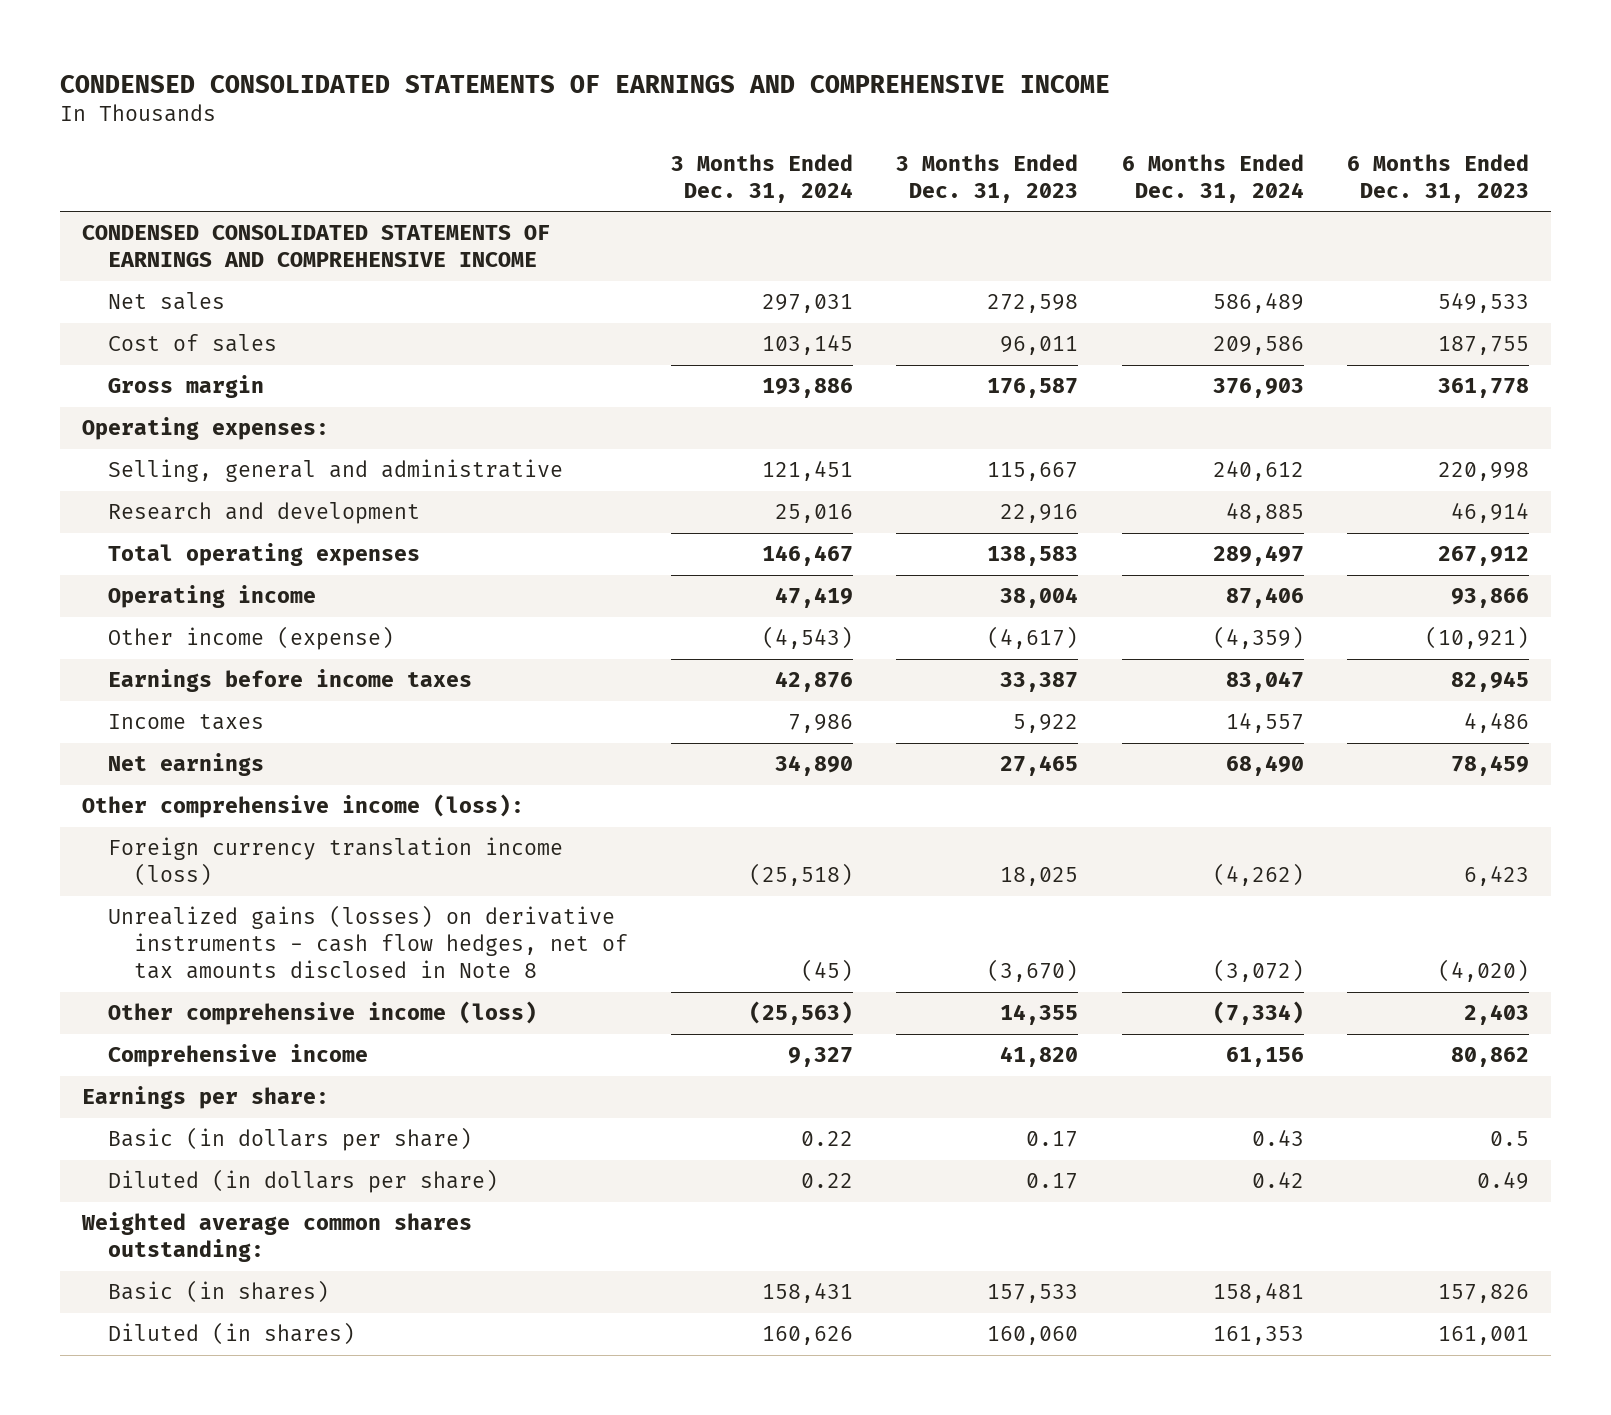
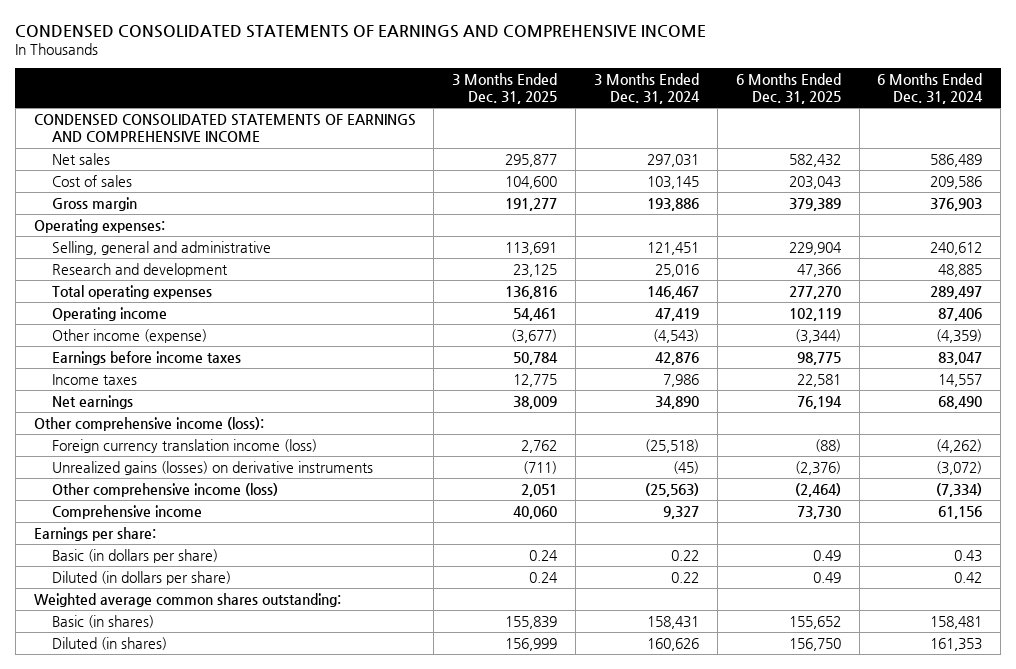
- | 3 Months Ended Dec. 31, 2024 | 3 Months Ended Dec. 31, 2023 | 6 Months Ended Dec. 31, 2024 | 6 Months Ended Dec. 31, 2023
+ | 3 Months Ended Dec. 31, 2025 | 3 Months Ended Dec. 31, 2024 | 6 Months Ended Dec. 31, 2025 | 6 Months Ended Dec. 31, 2024
- Unrealized gains (losses) on derivative instruments - cash flow hedges, net of tax amounts disclosed in Note 8 | (45) | (3,670) | (3,072) | (4,020)
+ Unrealized gains (losses) on derivative instruments | (711) | (45) | (2,376) | (3,072)

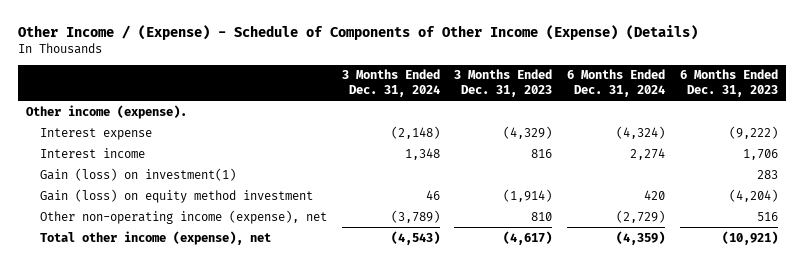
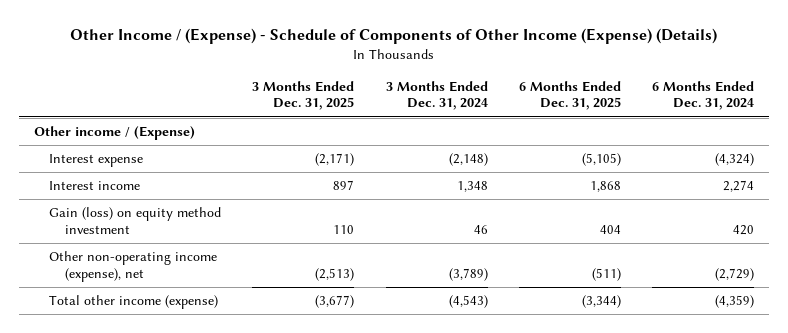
- | 3 Months Ended Dec. 31, 2024 | 3 Months Ended Dec. 31, 2023 | 6 Months Ended Dec. 31, 2024 | 6 Months Ended Dec. 31, 2023
+ | 3 Months Ended Dec. 31, 2025 | 3 Months Ended Dec. 31, 2024 | 6 Months Ended Dec. 31, 2025 | 6 Months Ended Dec. 31, 2024
- Other income (expense).
+ Other income / (Expense)
- Gain (loss) on investment(1) | | | | 283
- Total other income (expense), net | (4,543) | (4,617) | (4,359) | (10,921)
+ Total other income (expense) | (3,677) | (4,543) | (3,344) | (4,359)

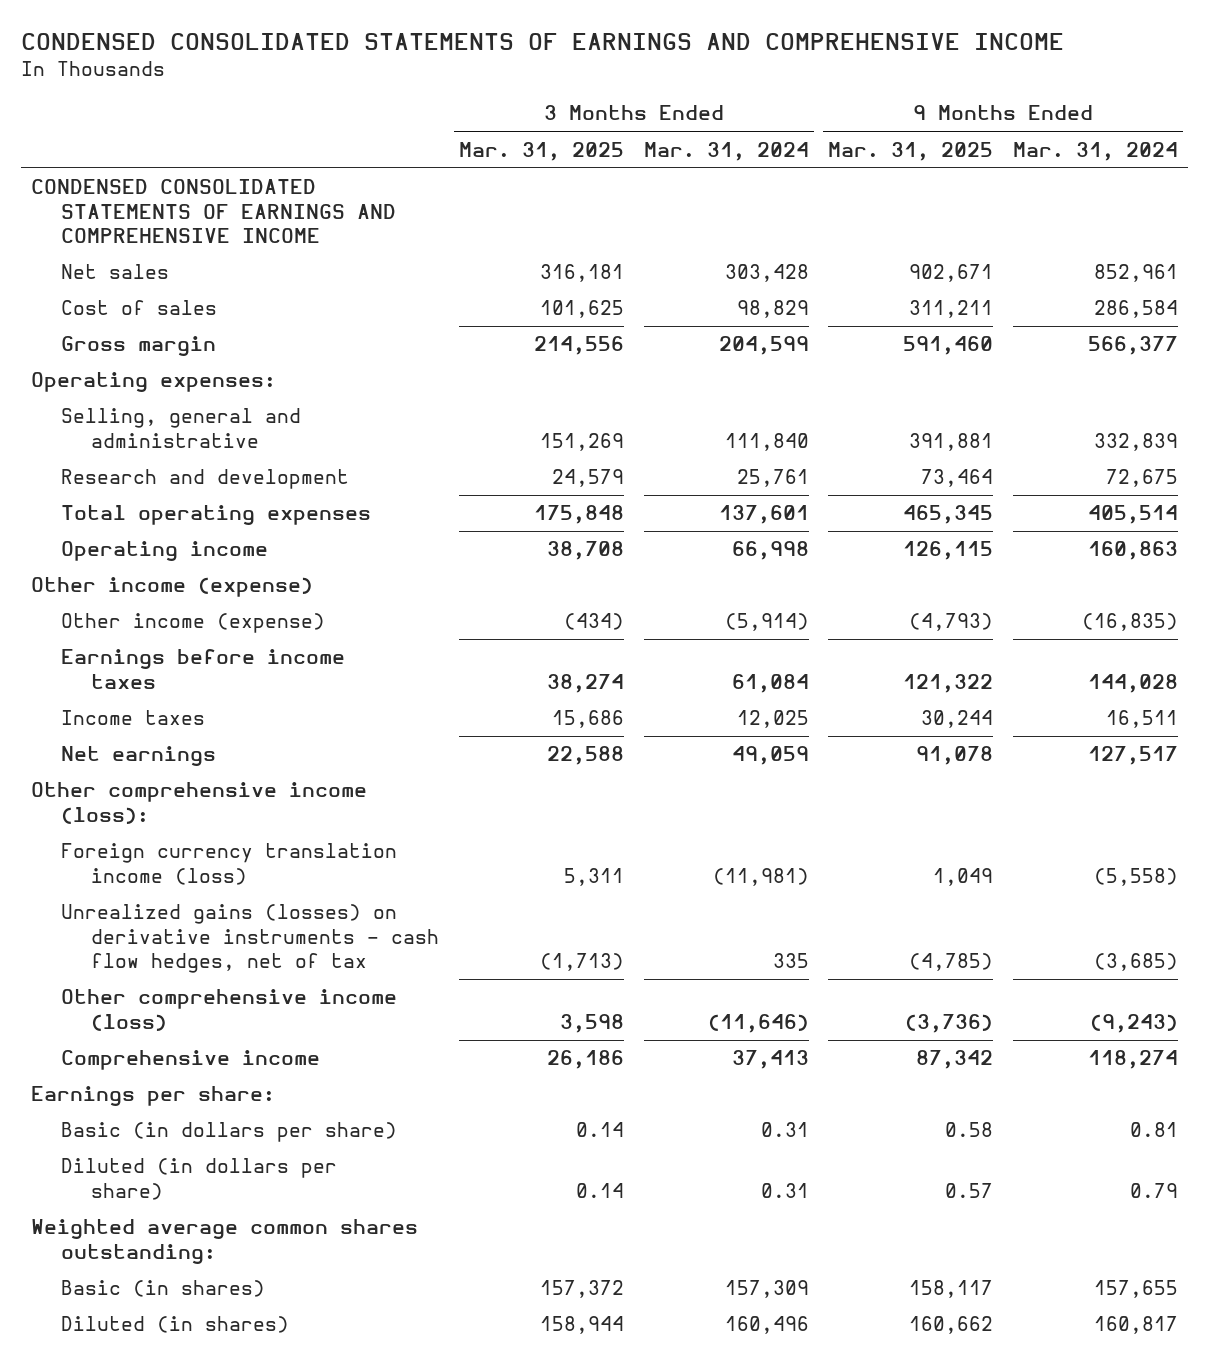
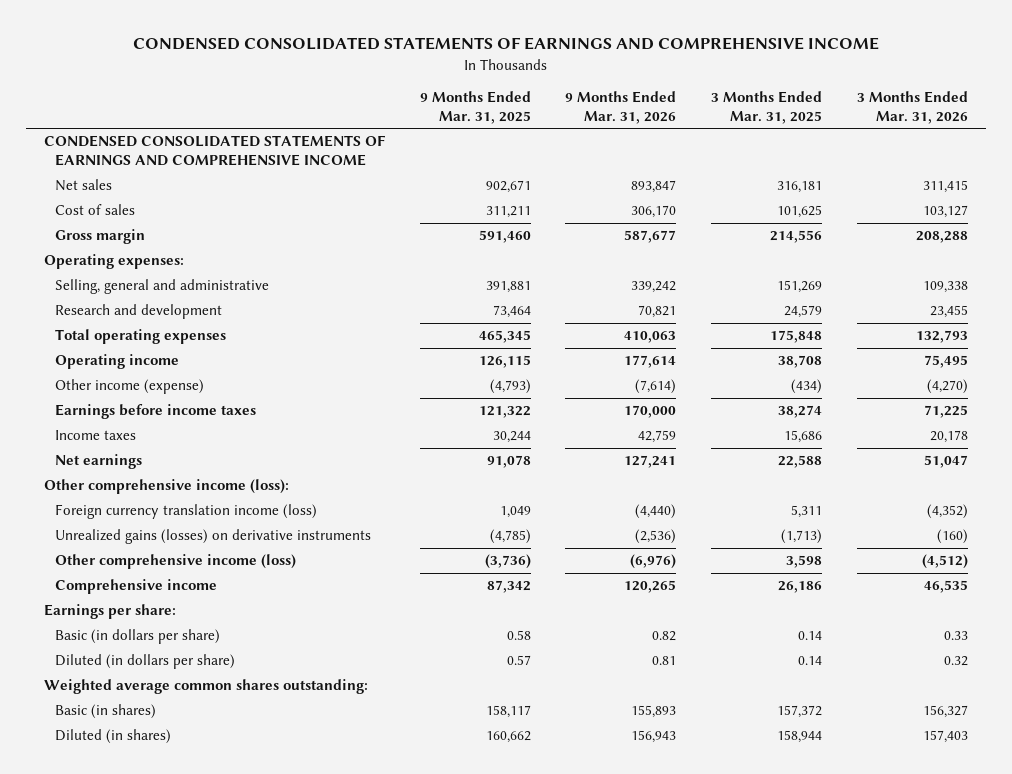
- | 3 Months Ended Mar. 31, 2025 | 3 Months Ended Mar. 31, 2024 | 9 Months Ended Mar. 31, 2025 | 9 Months Ended Mar. 31, 2024
+ | 9 Months Ended Mar. 31, 2025 | 9 Months Ended Mar. 31, 2026 | 3 Months Ended Mar. 31, 2025 | 3 Months Ended Mar. 31, 2026
- Other income (expense)
- Unrealized gains (losses) on derivative instruments - cash flow hedges, net of tax | (1,713) | 335 | (4,785) | (3,685)
+ Unrealized gains (losses) on derivative instruments | (4,785) | (2,536) | (1,713) | (160)

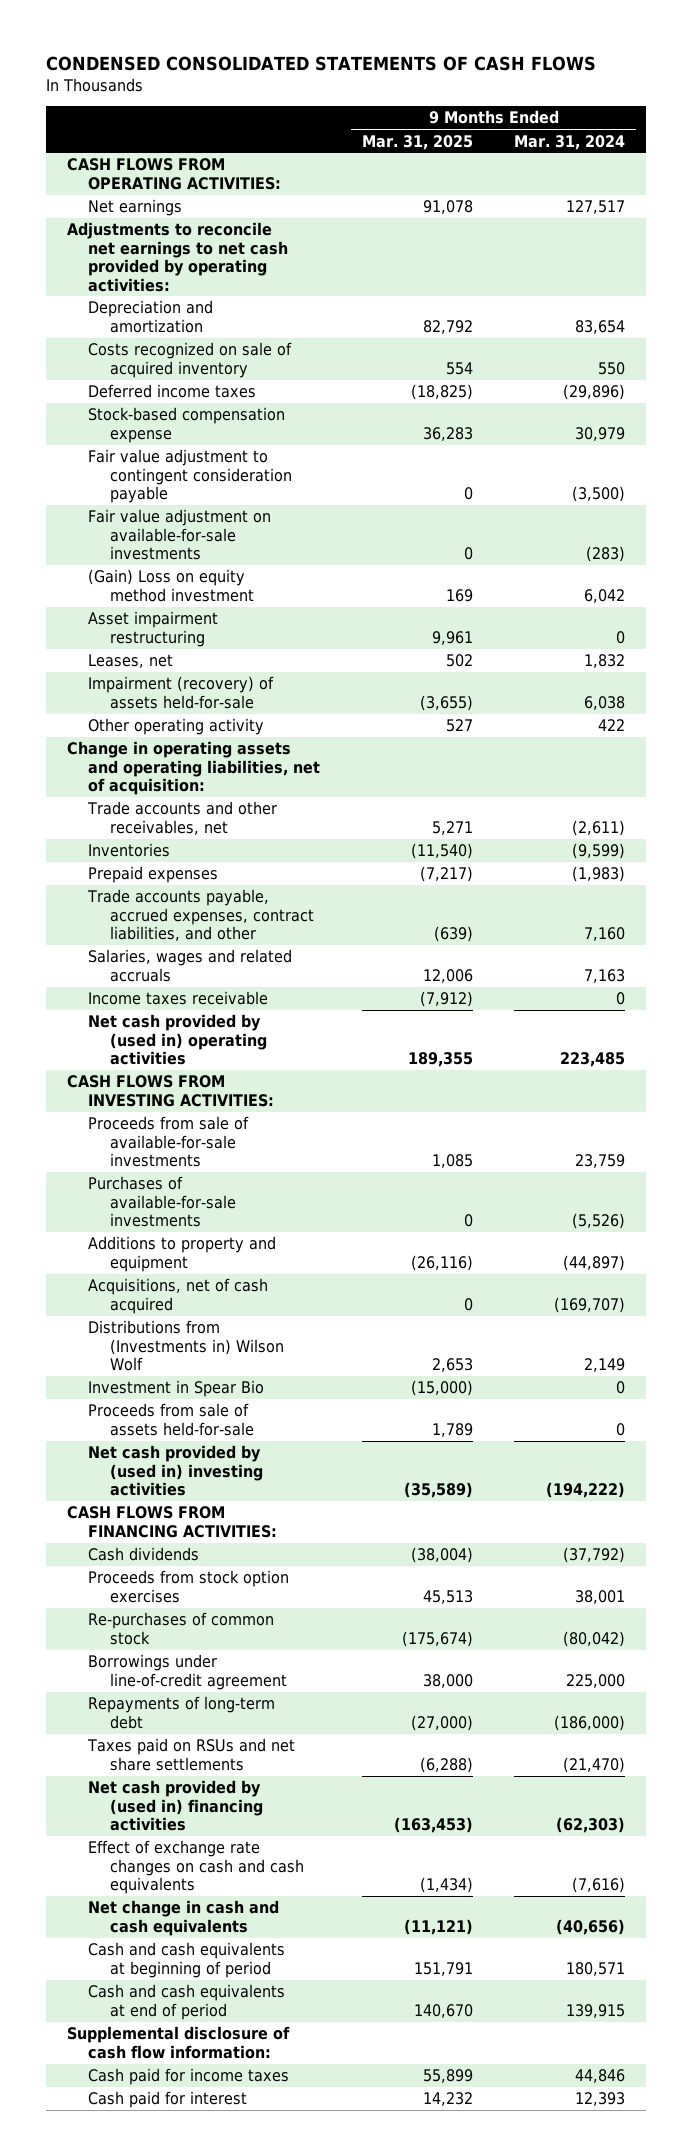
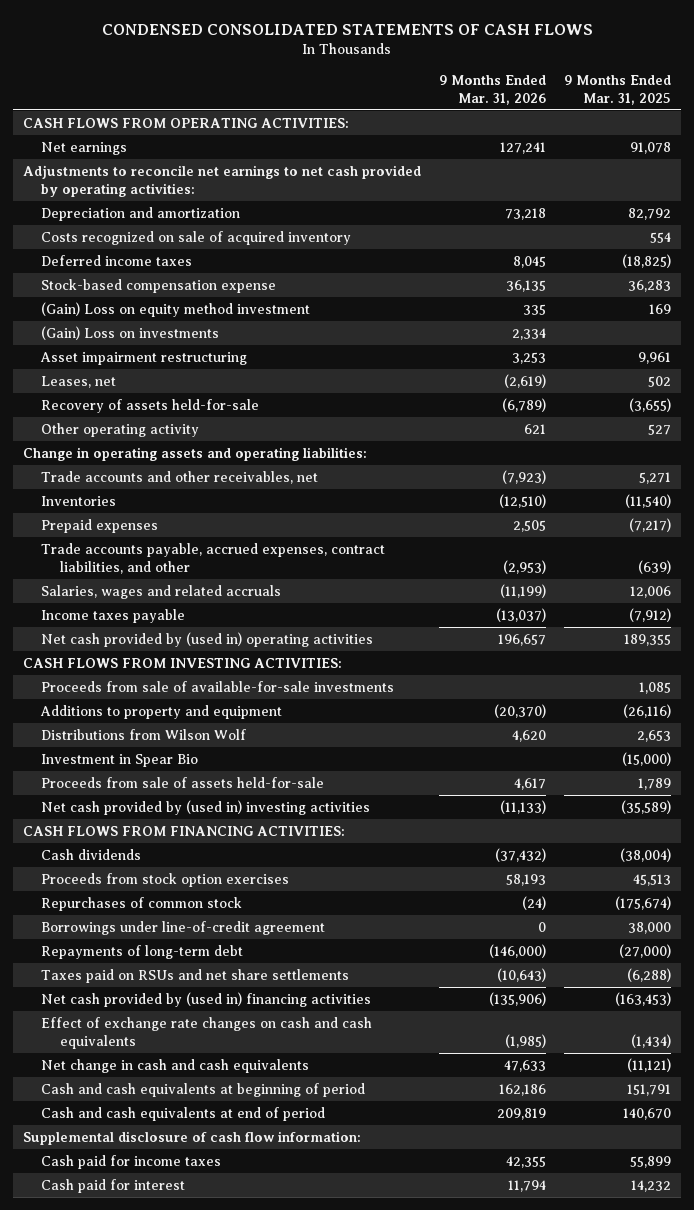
- | 9 Months Ended Mar. 31, 2025 | 9 Months Ended Mar. 31, 2024
+ | 9 Months Ended Mar. 31, 2026 | 9 Months Ended Mar. 31, 2025
- Fair value adjustment to contingent consideration payable | 0 | (3,500)
- Fair value adjustment on available-for-sale investments | 0 | (283)
+ (Gain) Loss on investments | 2,334 |
- Impairment (recovery) of assets held-for-sale | (3,655) | 6,038
+ Recovery of assets held-for-sale | (6,789) | (3,655)
- Change in operating assets and operating liabilities, net of acquisition:
+ Change in operating assets and operating liabilities:
- Income taxes receivable | (7,912) | 0
+ Income taxes payable | (13,037) | (7,912)
- Purchases of available-for-sale investments | 0 | (5,526)
- Acquisitions, net of cash acquired | 0 | (169,707)
- Distributions from (Investments in) Wilson Wolf | 2,653 | 2,149
+ Distributions from Wilson Wolf | 4,620 | 2,653
- Re-purchases of common stock | (175,674) | (80,042)
+ Repurchases of common stock | (24) | (175,674)

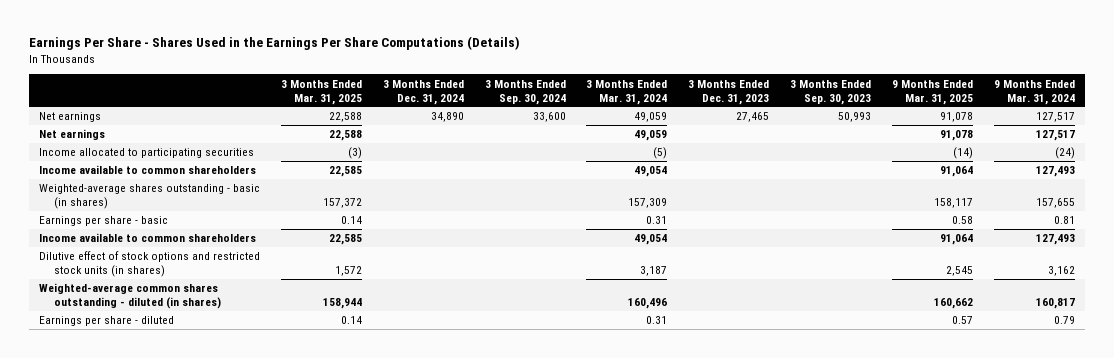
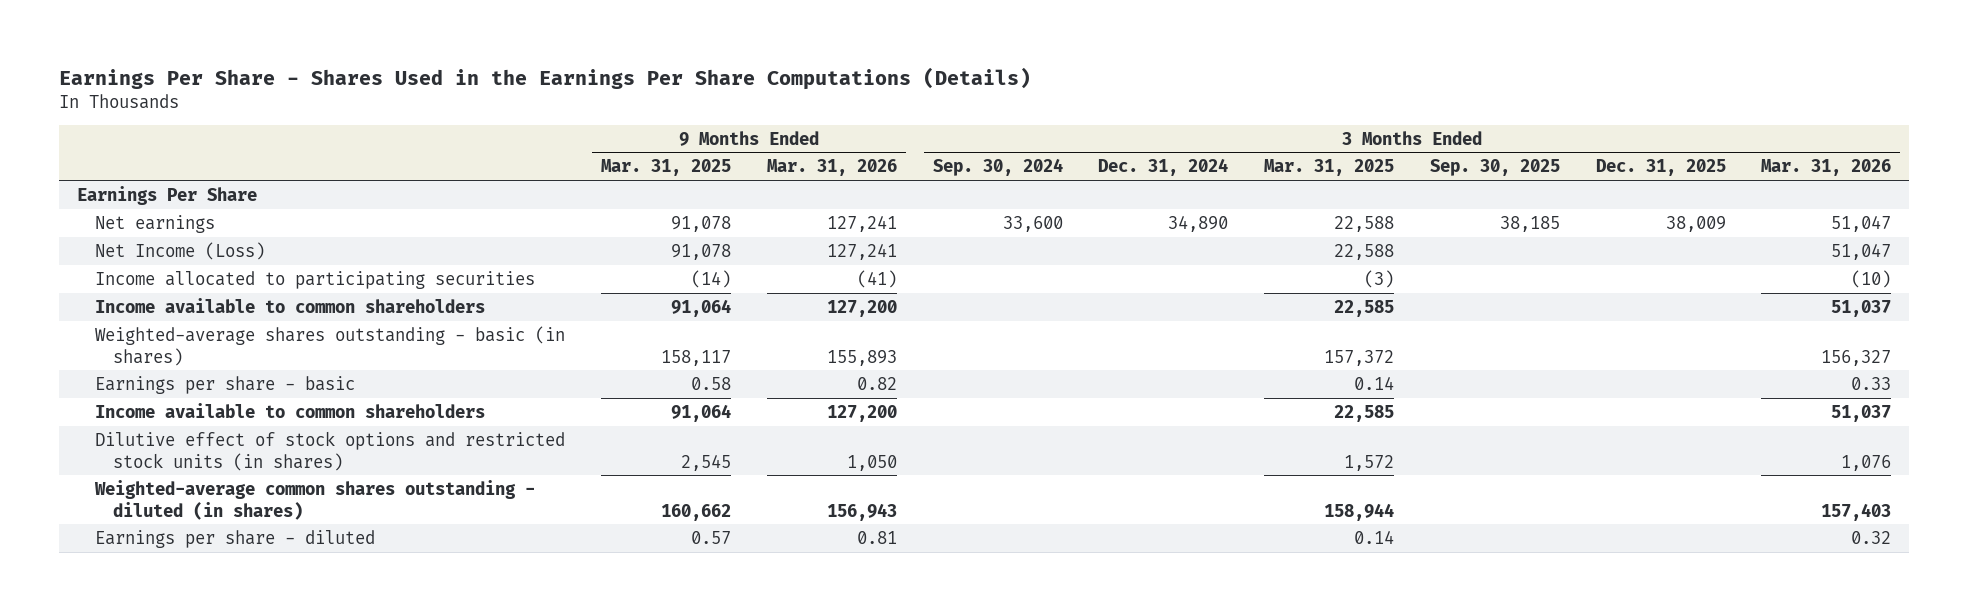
- | 3 Months Ended Mar. 31, 2025 | 3 Months Ended Dec. 31, 2024 | 3 Months Ended Sep. 30, 2024 | 3 Months Ended Mar. 31, 2024 | 3 Months Ended Dec. 31, 2023 | 3 Months Ended Sep. 30, 2023 | 9 Months Ended Mar. 31, 2025 | 9 Months Ended Mar. 31, 2024
+ | 9 Months Ended Mar. 31, 2025 | 9 Months Ended Mar. 31, 2026 | 3 Months Ended Sep. 30, 2024 | 3 Months Ended Dec. 31, 2024 | 3 Months Ended Mar. 31, 2025 | 3 Months Ended Sep. 30, 2025 | 3 Months Ended Dec. 31, 2025 | 3 Months Ended Mar. 31, 2026
+ Earnings Per Share
- Net earnings | 22,588 | | | 49,059 | | | 91,078 | 127,517
+ Net Income (Loss) | 91,078 | 127,241 | | | 22,588 | | | 51,047

